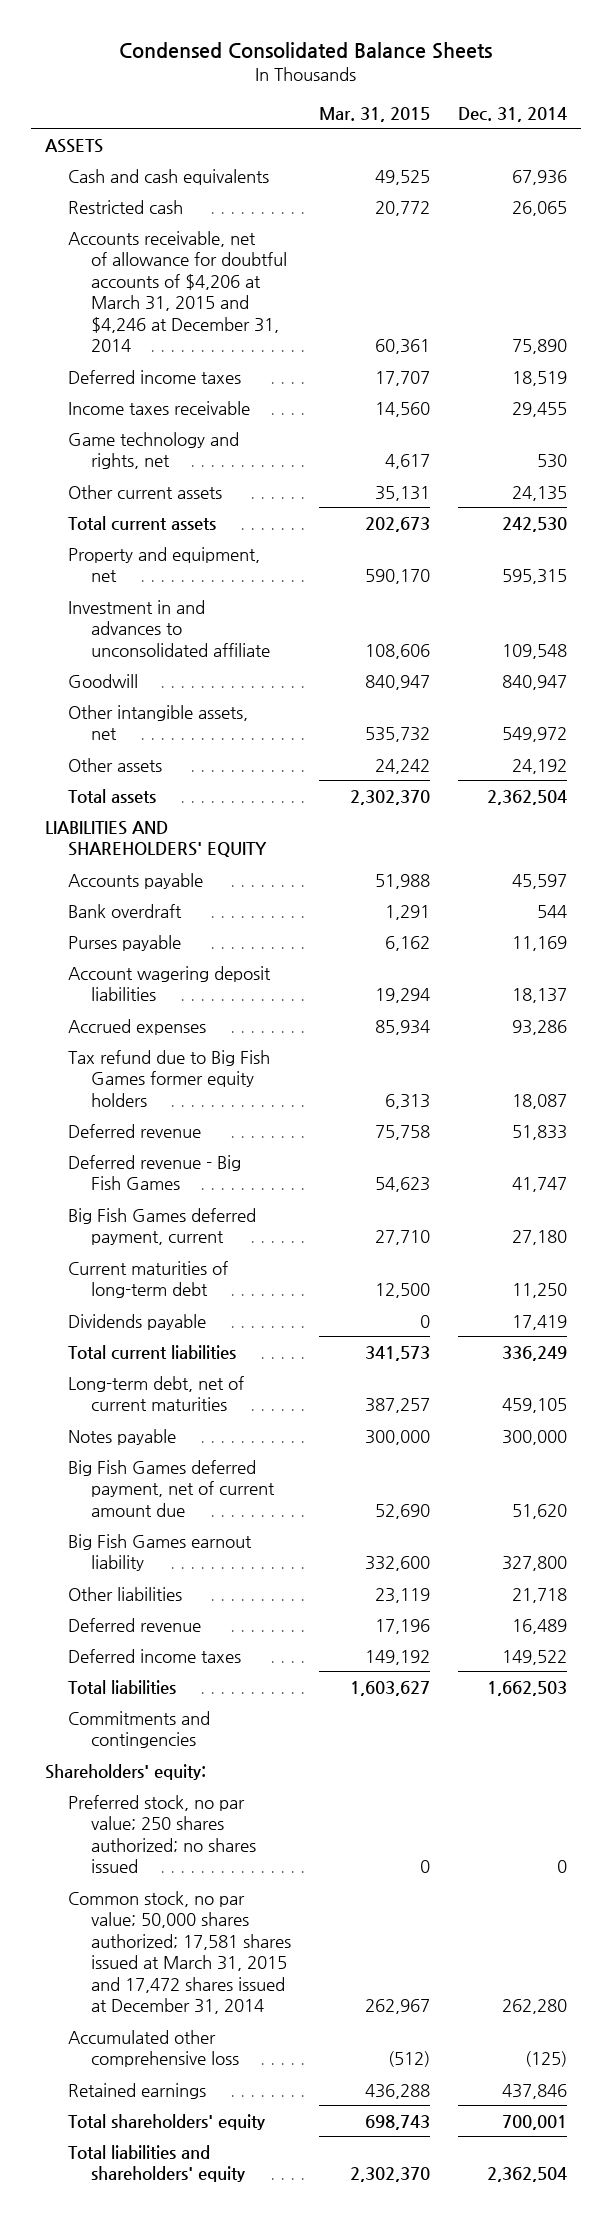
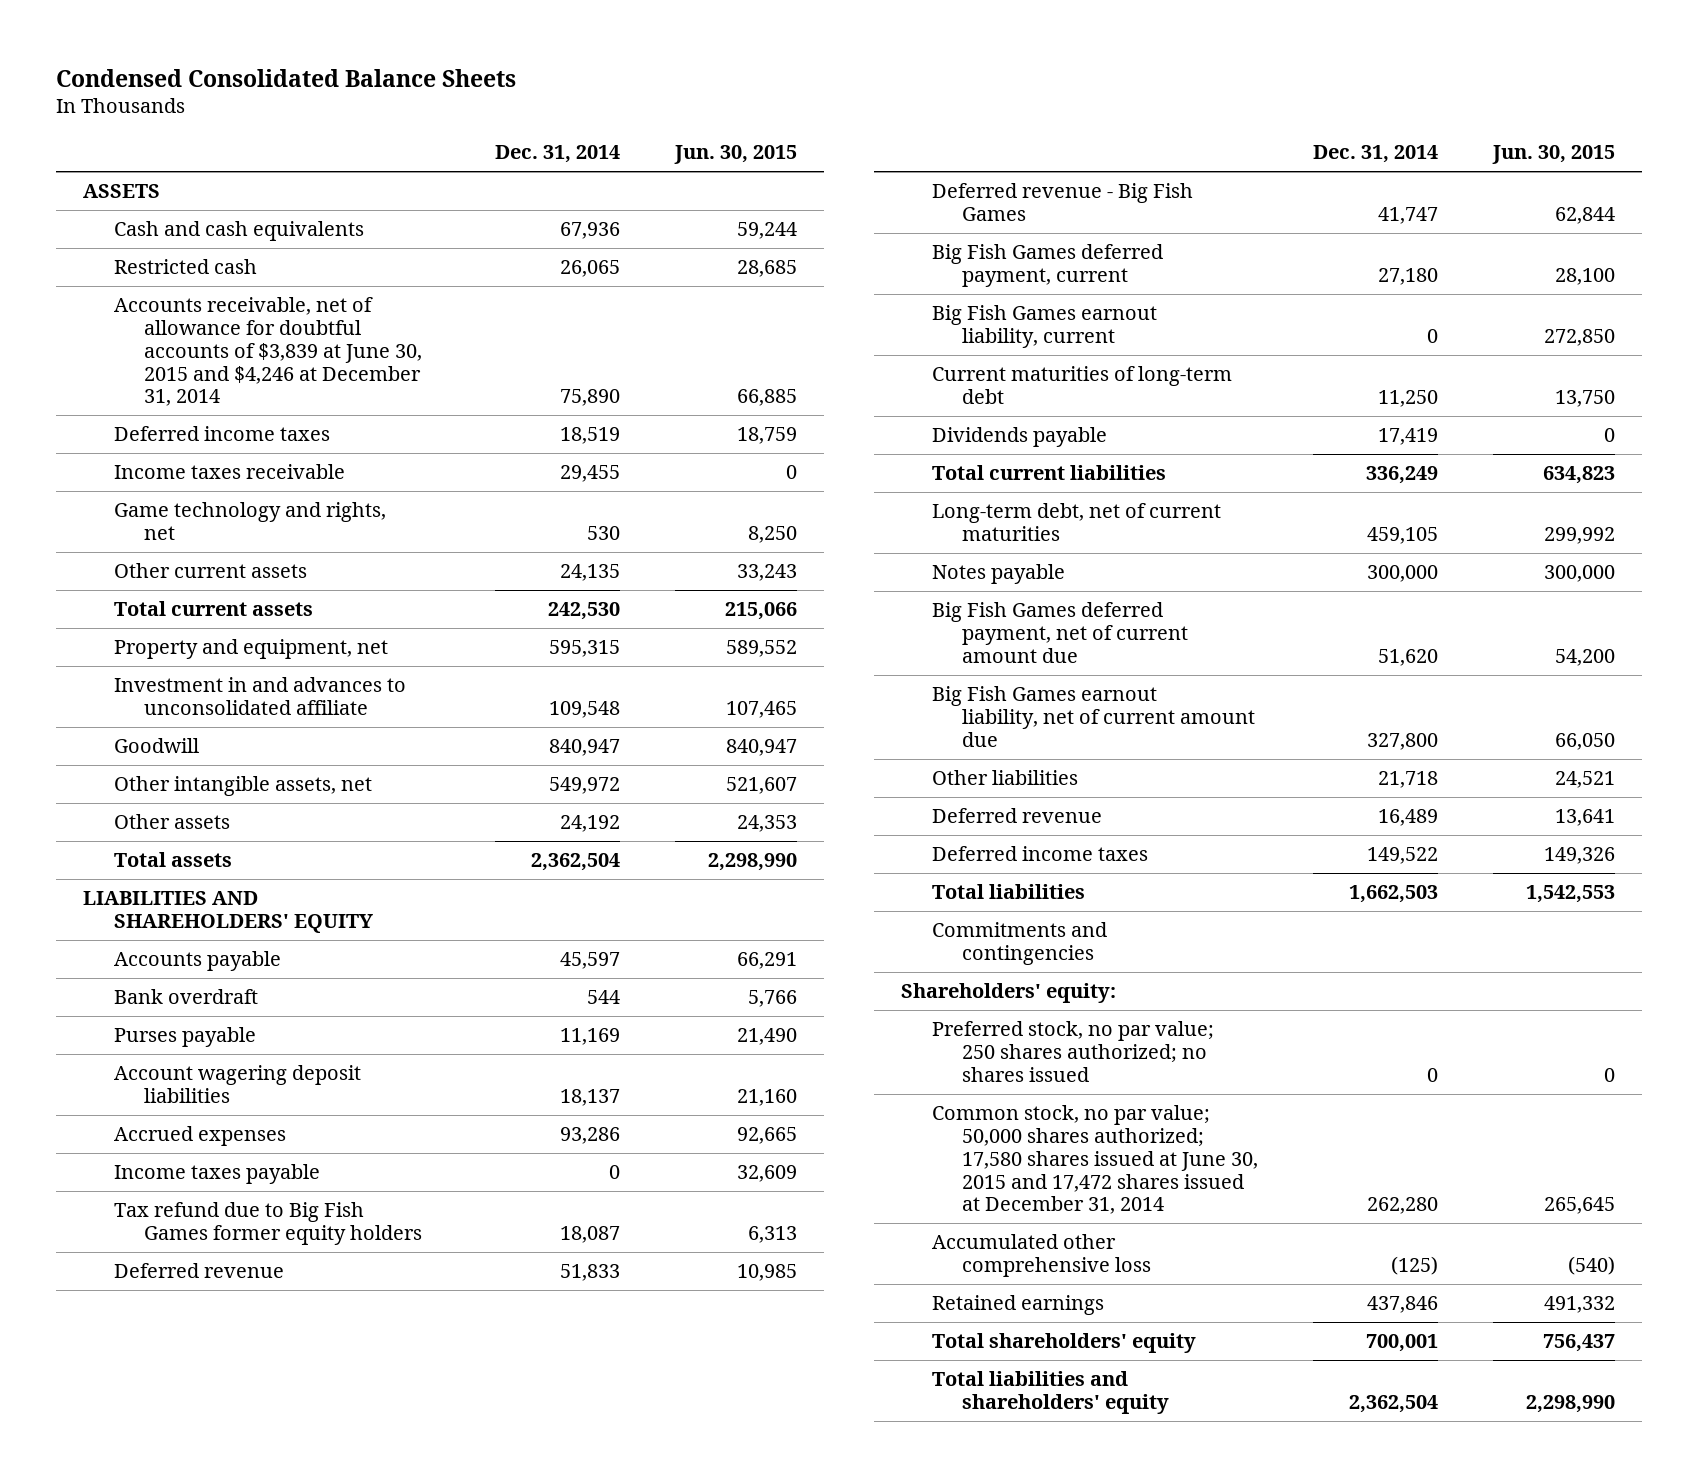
- | Mar. 31, 2015 | Dec. 31, 2014
+ | Dec. 31, 2014 | Jun. 30, 2015
- Accounts receivable, net of allowance for doubtful accounts of $4,206 at March 31, 2015 and $4,246 at December 31, 2014 | 60,361 | 75,890
+ Accounts receivable, net of allowance for doubtful accounts of $3,839 at June 30, 2015 and $4,246 at December 31, 2014 | 75,890 | 66,885
+ Income taxes payable | 0 | 32,609
+ Big Fish Games earnout liability, current | 0 | 272,850
- Big Fish Games earnout liability | 332,600 | 327,800
+ Big Fish Games earnout liability, net of current amount due | 327,800 | 66,050
- Common stock, no par value; 50,000 shares authorized; 17,581 shares issued at March 31, 2015 and 17,472 shares issued at December 31, 2014 | 262,967 | 262,280
+ Common stock, no par value; 50,000 shares authorized; 17,580 shares issued at June 30, 2015 and 17,472 shares issued at December 31, 2014 | 262,280 | 265,645

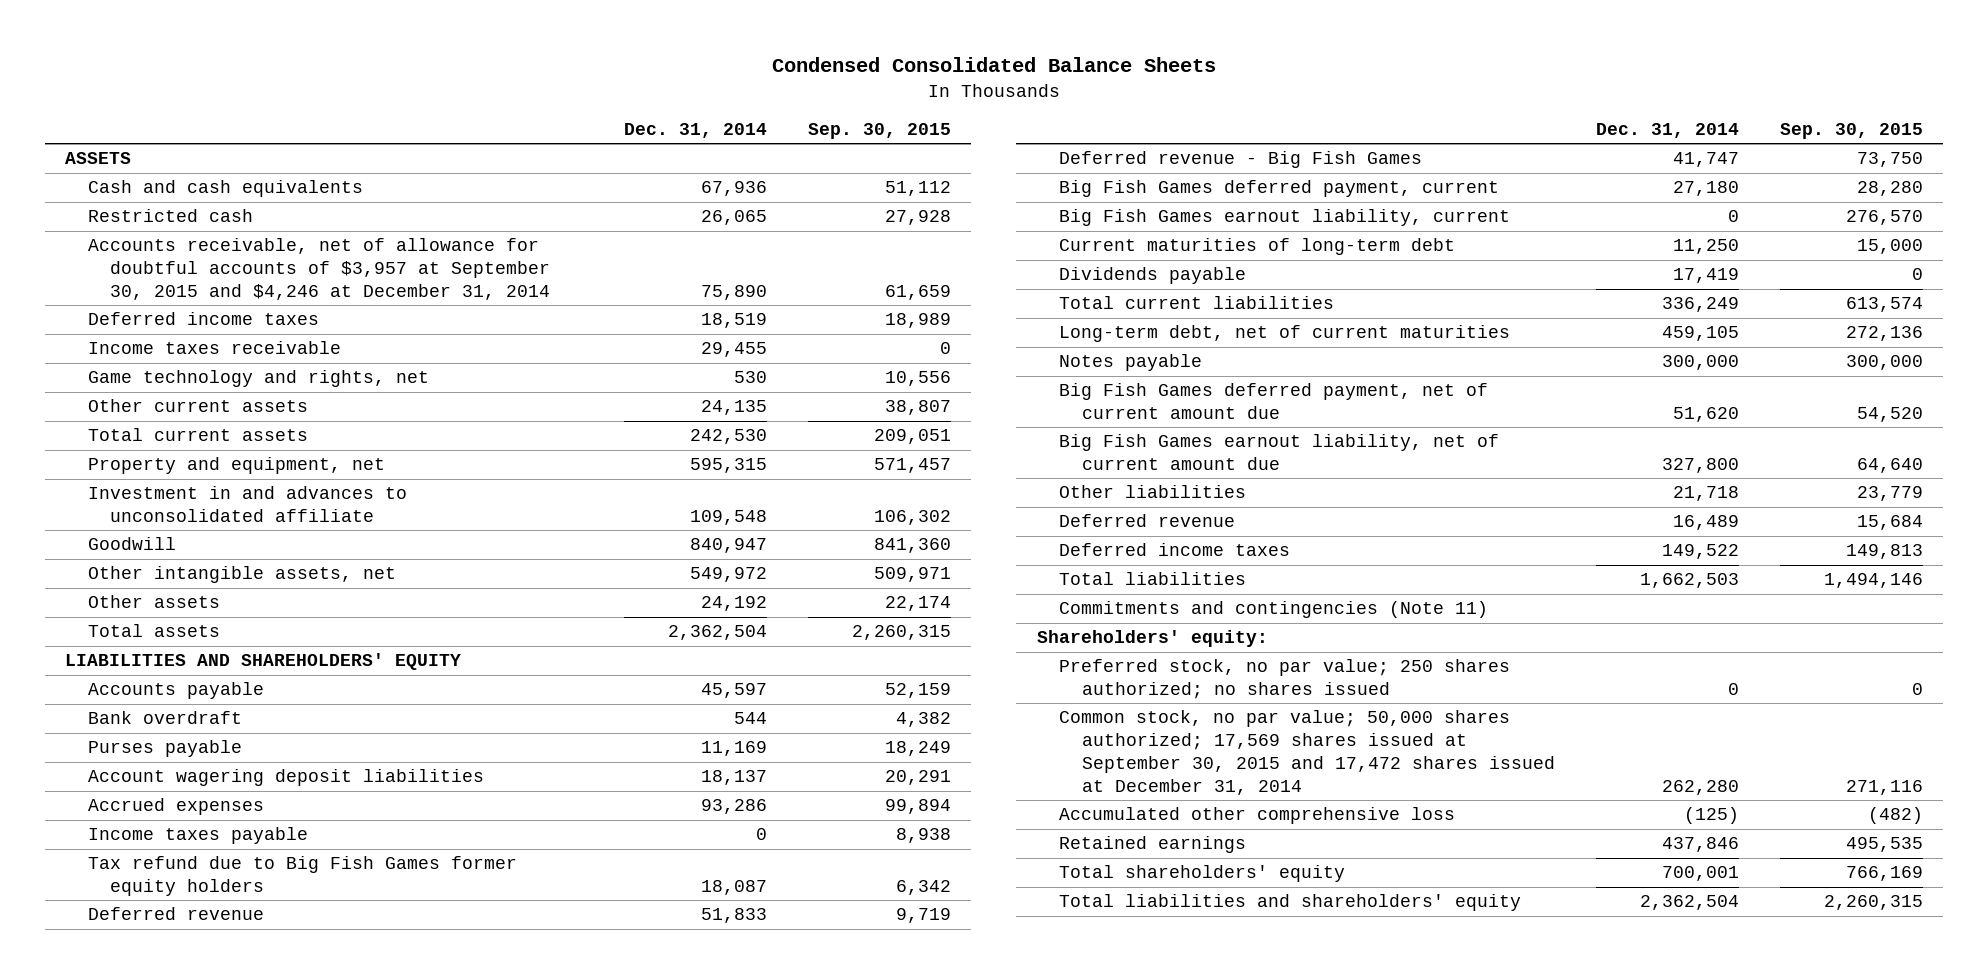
- | Dec. 31, 2014 | Jun. 30, 2015
+ | Dec. 31, 2014 | Sep. 30, 2015
- Accounts receivable, net of allowance for doubtful accounts of $3,839 at June 30, 2015 and $4,246 at December 31, 2014 | 75,890 | 66,885
+ Accounts receivable, net of allowance for doubtful accounts of $3,957 at September 30, 2015 and $4,246 at December 31, 2014 | 75,890 | 61,659
- Commitments and contingencies
+ Commitments and contingencies (Note 11)
- Common stock, no par value; 50,000 shares authorized; 17,580 shares issued at June 30, 2015 and 17,472 shares issued at December 31, 2014 | 262,280 | 265,645
+ Common stock, no par value; 50,000 shares authorized; 17,569 shares issued at September 30, 2015 and 17,472 shares issued at December 31, 2014 | 262,280 | 271,116

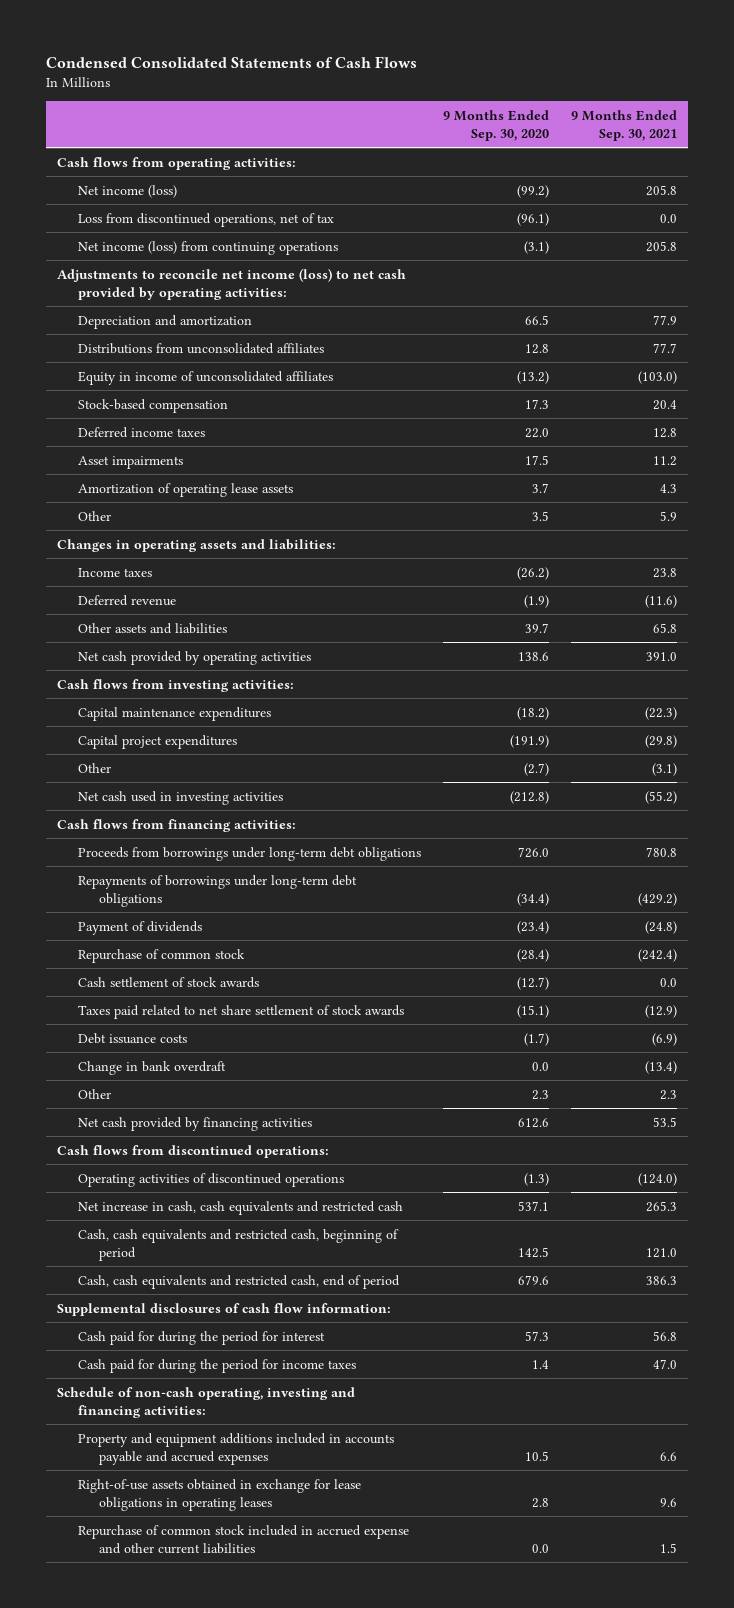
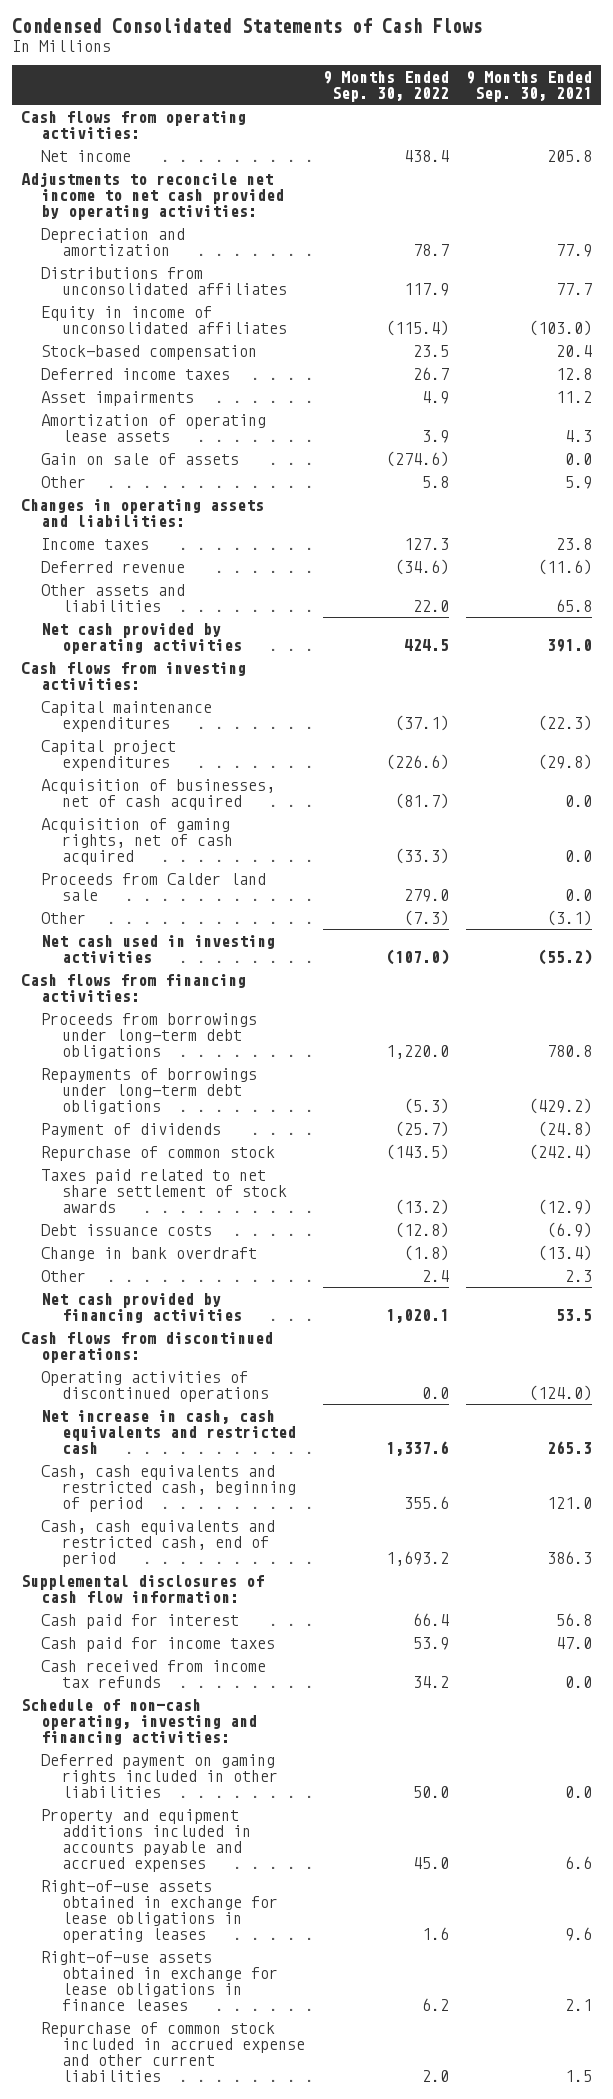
- | 9 Months Ended Sep. 30, 2020 | 9 Months Ended Sep. 30, 2021
+ | 9 Months Ended Sep. 30, 2022 | 9 Months Ended Sep. 30, 2021
- Net income (loss) | (99.2) | 205.8
- Loss from discontinued operations, net of tax | (96.1) | 0.0
- Net income (loss) from continuing operations | (3.1) | 205.8
- Adjustments to reconcile net income (loss) to net cash provided by operating activities:
+ Net income | 438.4 | 205.8
+ Adjustments to reconcile net income to net cash provided by operating activities:
+ Gain on sale of assets | (274.6) | 0.0
+ Acquisition of businesses, net of cash acquired | (81.7) | 0.0
+ Acquisition of gaming rights, net of cash acquired | (33.3) | 0.0
+ Proceeds from Calder land sale | 279.0 | 0.0
- Cash settlement of stock awards | (12.7) | 0.0
- Cash paid for during the period for interest | 57.3 | 56.8
- Cash paid for during the period for income taxes | 1.4 | 47.0
+ Cash paid for interest | 66.4 | 56.8
+ Cash paid for income taxes | 53.9 | 47.0
+ Cash received from income tax refunds | 34.2 | 0.0
+ Deferred payment on gaming rights included in other liabilities | 50.0 | 0.0
+ Right-of-use assets obtained in exchange for lease obligations in finance leases | 6.2 | 2.1

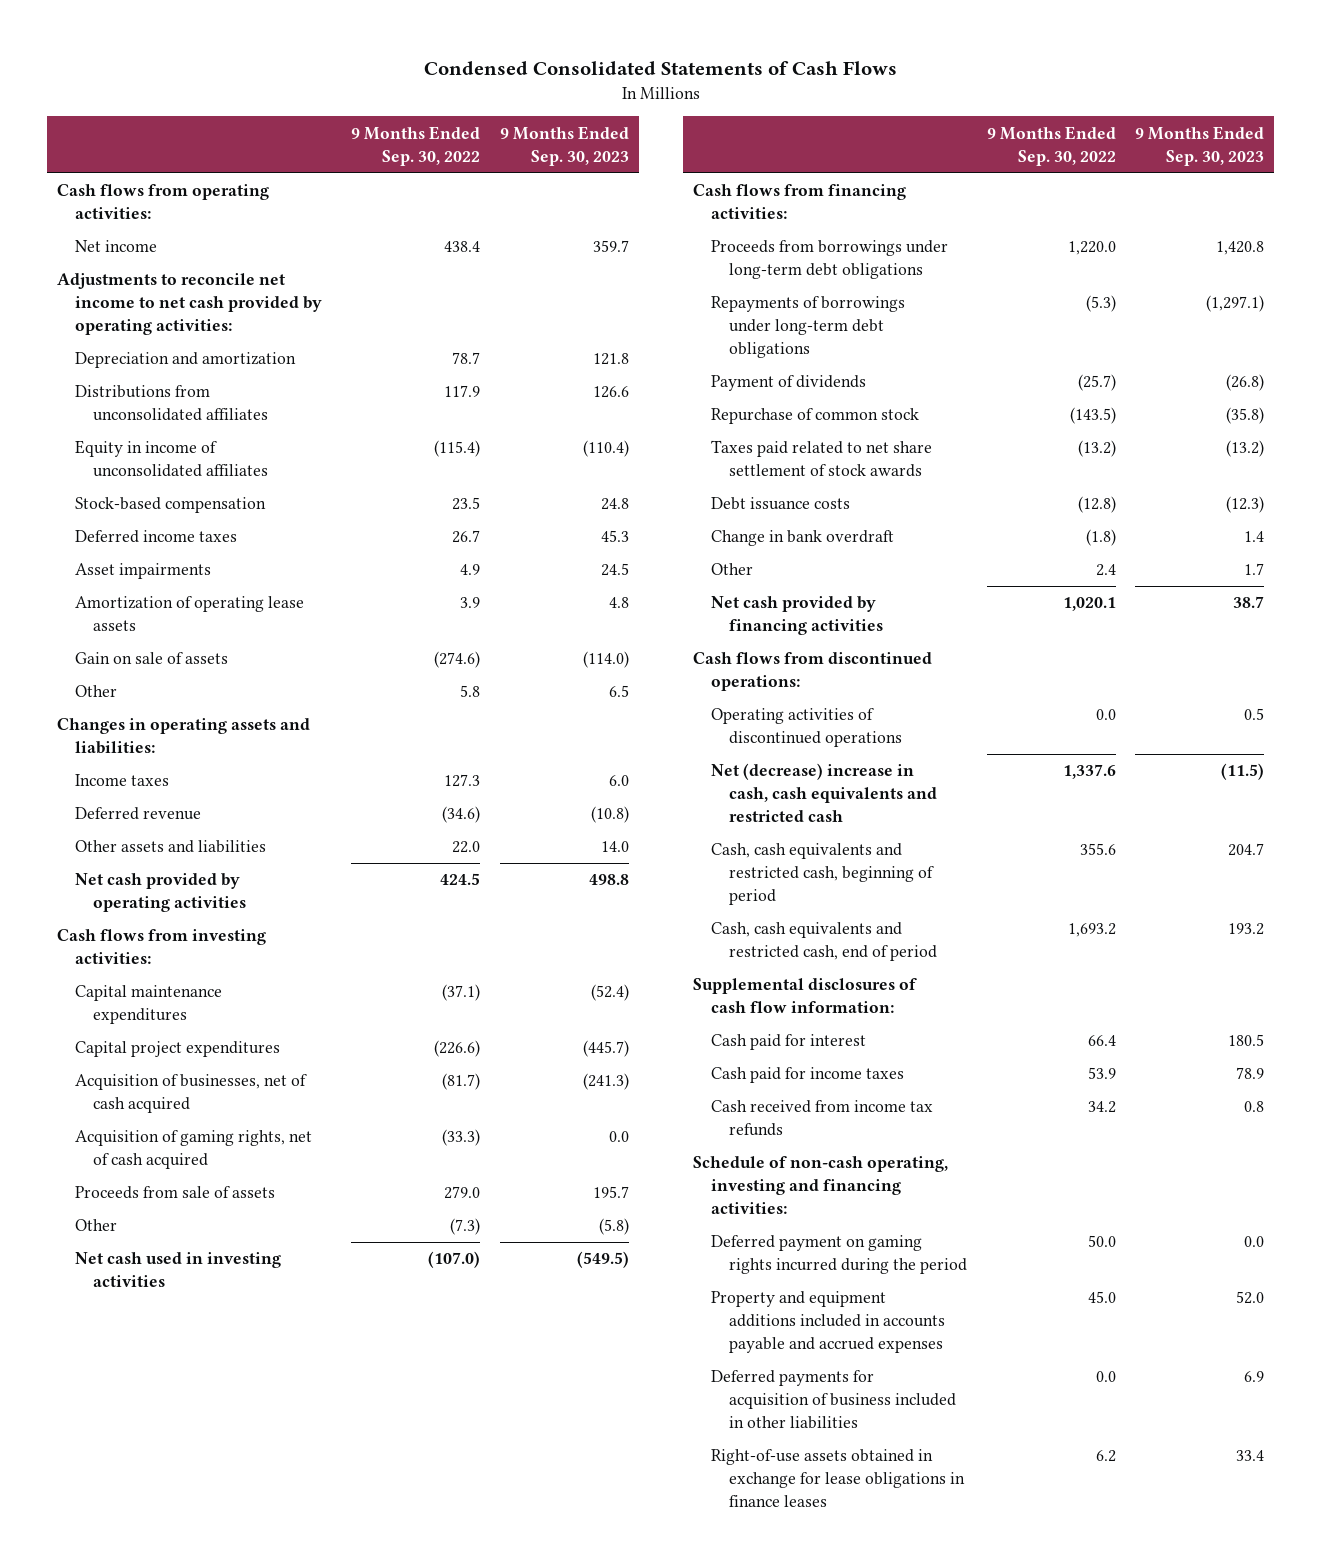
- | 9 Months Ended Sep. 30, 2022 | 9 Months Ended Sep. 30, 2021
+ | 9 Months Ended Sep. 30, 2022 | 9 Months Ended Sep. 30, 2023
- Proceeds from Calder land sale | 279.0 | 0.0
+ Proceeds from sale of assets | 279.0 | 195.7
- Net increase in cash, cash equivalents and restricted cash | 1,337.6 | 265.3
+ Net (decrease) increase in cash, cash equivalents and restricted cash | 1,337.6 | (11.5)
- Deferred payment on gaming rights included in other liabilities | 50.0 | 0.0
+ Deferred payment on gaming rights incurred during the period | 50.0 | 0.0
- Right-of-use assets obtained in exchange for lease obligations in operating leases | 1.6 | 9.6
+ Deferred payments for acquisition of business included in other liabilities | 0.0 | 6.9
- Repurchase of common stock included in accrued expense and other current liabilities | 2.0 | 1.5

